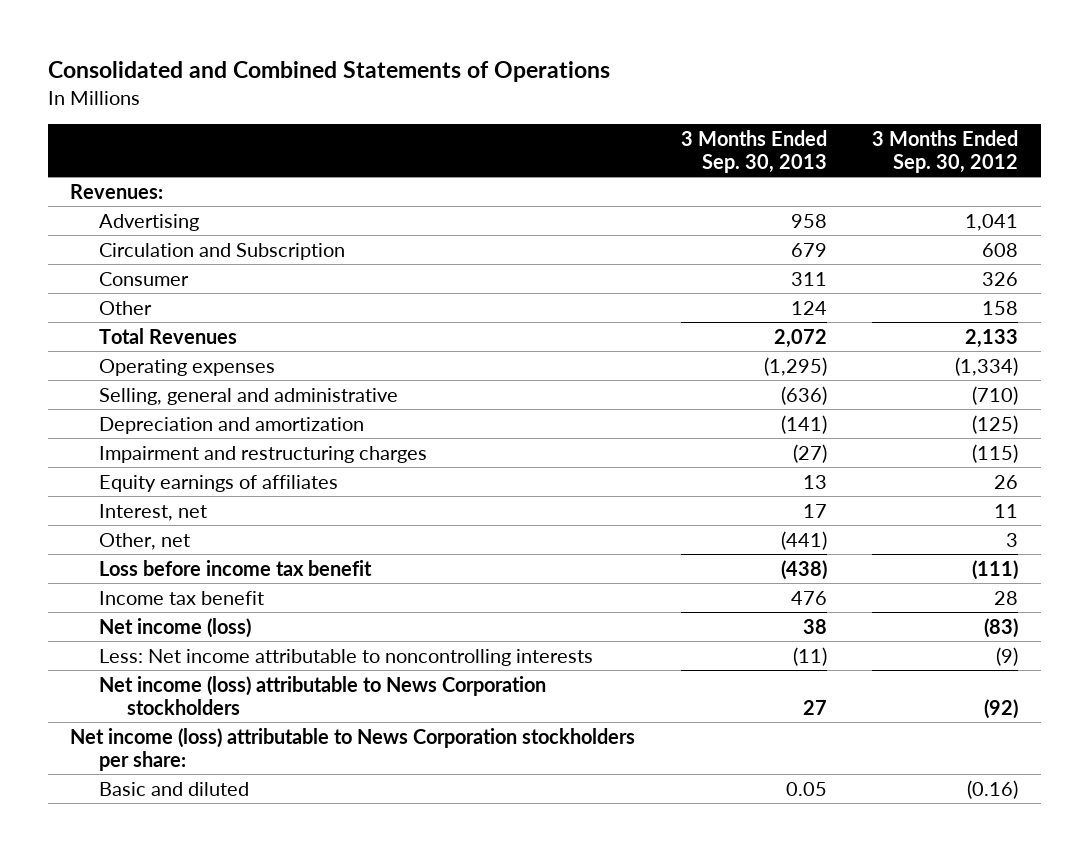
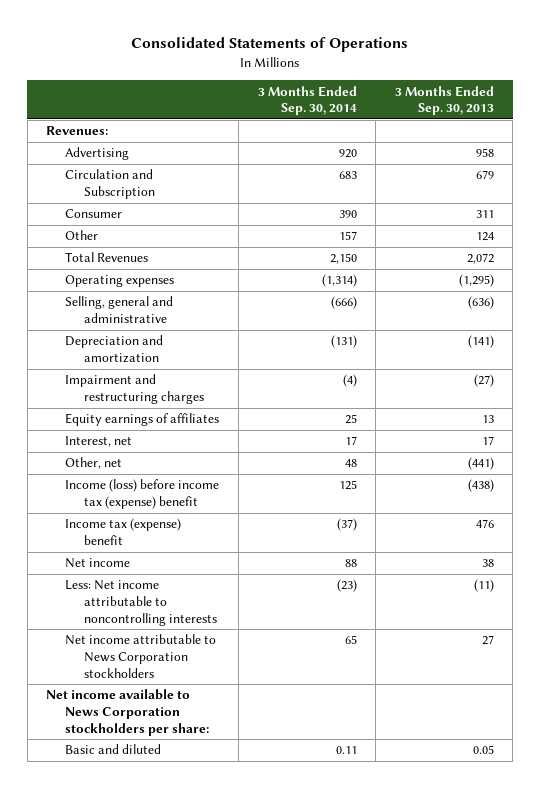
- Consolidated and Combined Statements of Operations
+ Consolidated Statements of Operations
- | 3 Months Ended Sep. 30, 2013 | 3 Months Ended Sep. 30, 2012
+ | 3 Months Ended Sep. 30, 2014 | 3 Months Ended Sep. 30, 2013
- Loss before income tax benefit | (438) | (111)
- Income tax benefit | 476 | 28
- Net income (loss) | 38 | (83)
+ Income (loss) before income tax (expense) benefit | 125 | (438)
+ Income tax (expense) benefit | (37) | 476
+ Net income | 88 | 38
- Net income (loss) attributable to News Corporation stockholders | 27 | (92)
- Net income (loss) attributable to News Corporation stockholders per share:
+ Net income attributable to News Corporation stockholders | 65 | 27
+ Net income available to News Corporation stockholders per share:

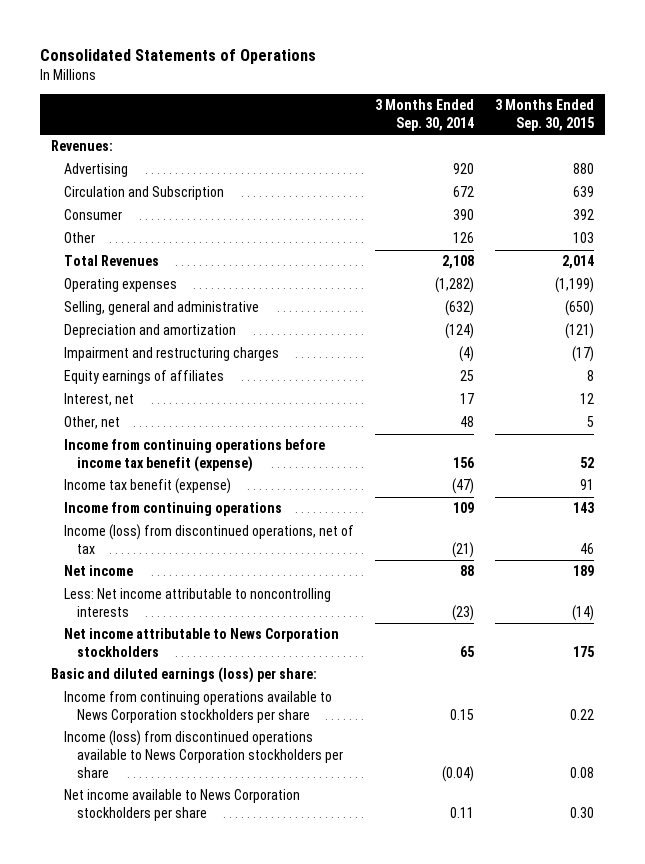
- | 3 Months Ended Sep. 30, 2014 | 3 Months Ended Sep. 30, 2013
+ | 3 Months Ended Sep. 30, 2014 | 3 Months Ended Sep. 30, 2015
- Circulation and Subscription | 683 | 679
+ Circulation and Subscription | 672 | 639
- Other | 157 | 124
- Total Revenues | 2,150 | 2,072
- Operating expenses | (1,314) | (1,295)
- Selling, general and administrative | (666) | (636)
- Depreciation and amortization | (131) | (141)
+ Other | 126 | 103
+ Total Revenues | 2,108 | 2,014
+ Operating expenses | (1,282) | (1,199)
+ Selling, general and administrative | (632) | (650)
+ Depreciation and amortization | (124) | (121)
- Income (loss) before income tax (expense) benefit | 125 | (438)
- Income tax (expense) benefit | (37) | 476
+ Income from continuing operations before income tax benefit (expense) | 156 | 52
+ Income tax benefit (expense) | (47) | 91
+ Income from continuing operations | 109 | 143
+ Income (loss) from discontinued operations, net of tax | (21) | 46
- Net income available to News Corporation stockholders per share:
- Basic and diluted | 0.11 | 0.05
+ Basic and diluted earnings (loss) per share:
+ Income from continuing operations available to News Corporation stockholders per share | 0.15 | 0.22
+ Income (loss) from discontinued operations available to News Corporation stockholders per share | (0.04) | 0.08
+ Net income available to News Corporation stockholders per share | 0.11 | 0.30

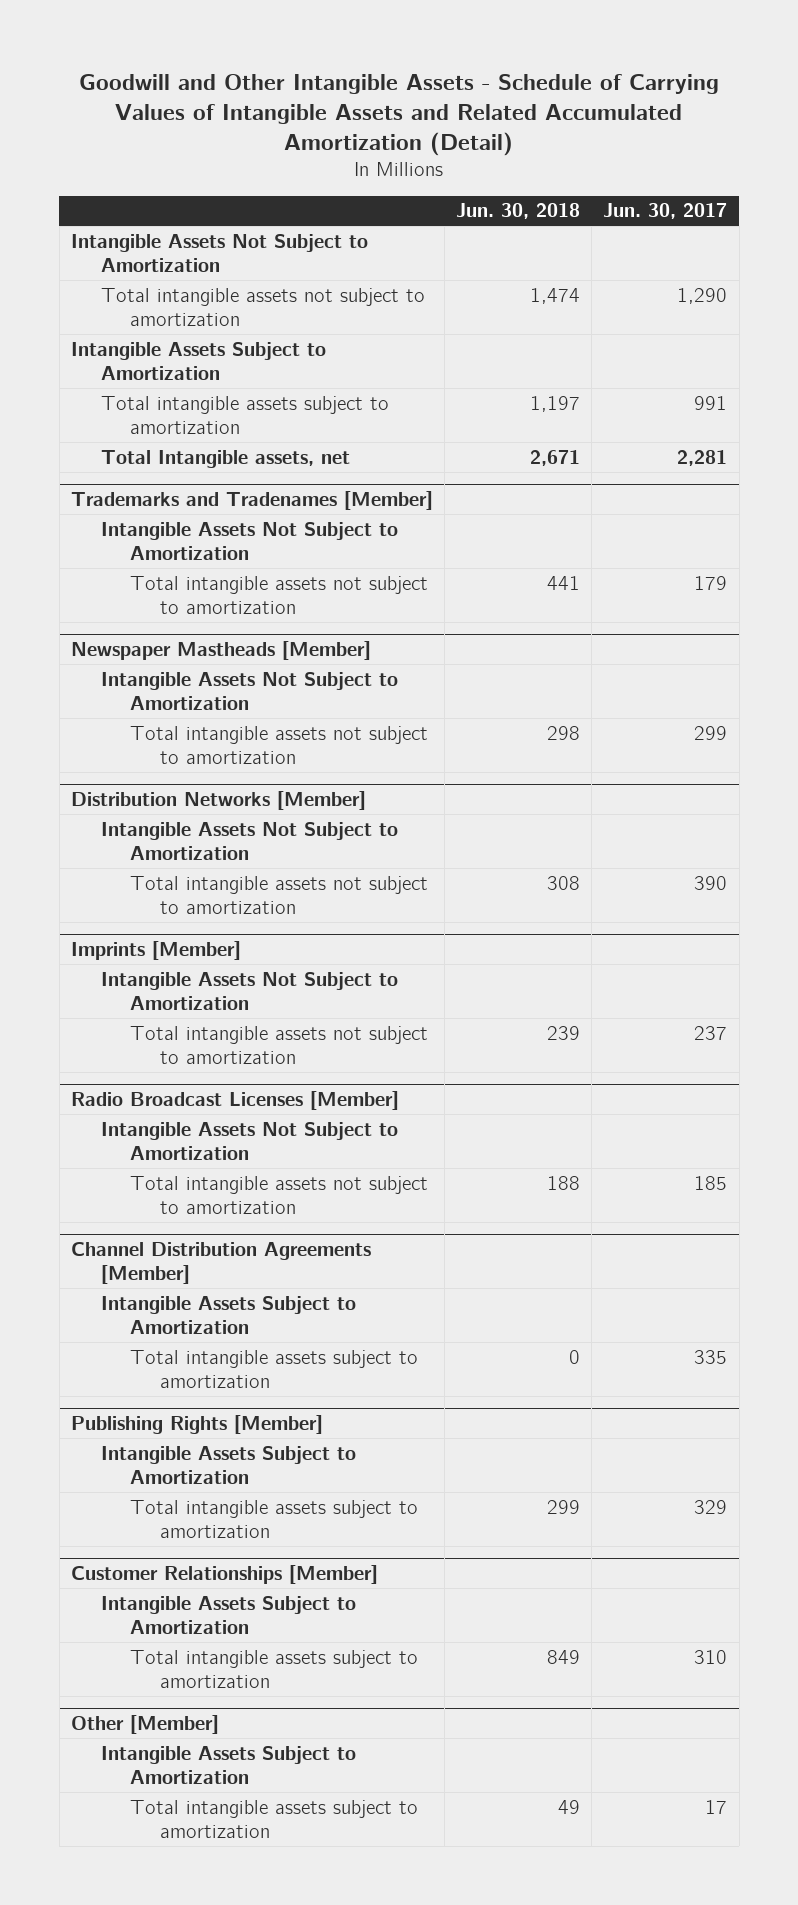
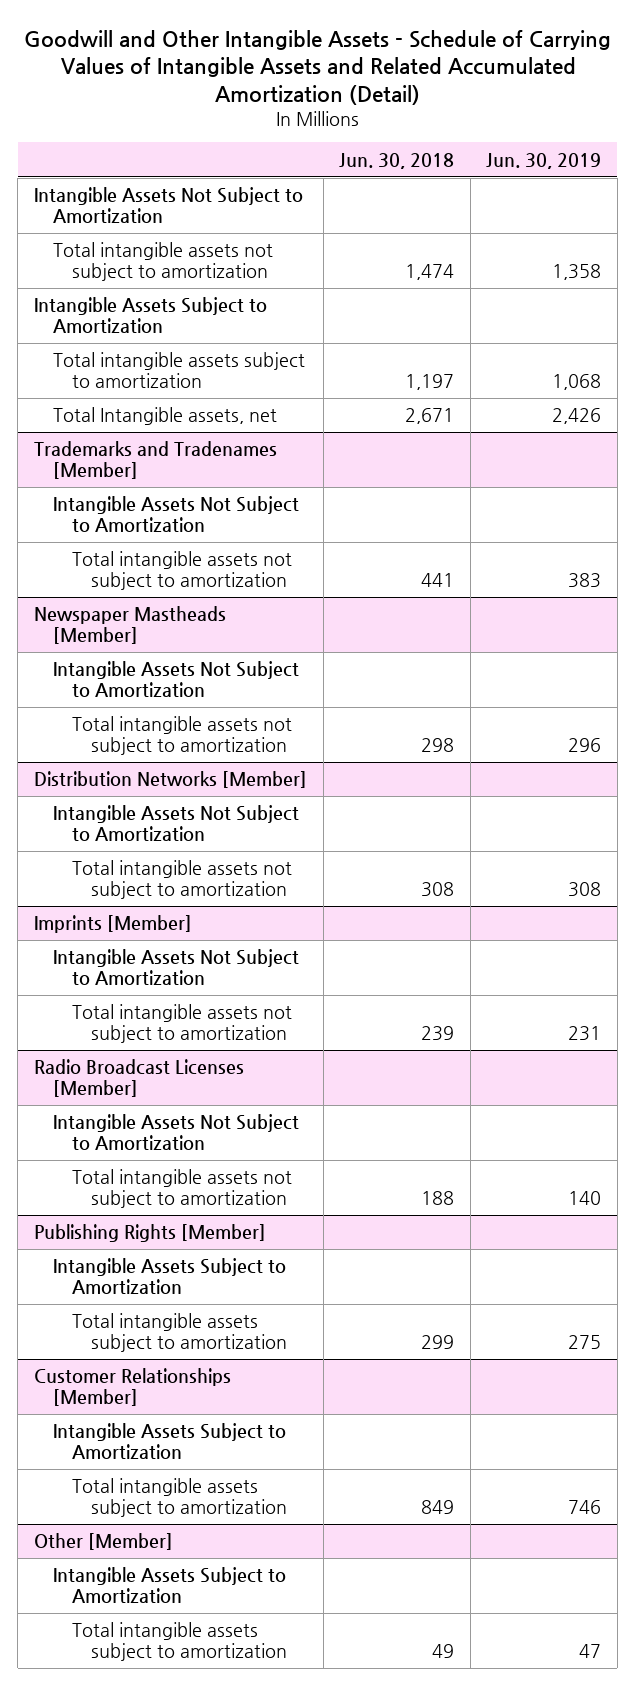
- | Jun. 30, 2018 | Jun. 30, 2017
+ | Jun. 30, 2018 | Jun. 30, 2019
- Channel Distribution Agreements [Member]
- Intangible Assets Subject to Amortization
- Total intangible assets subject to amortization | 0 | 335

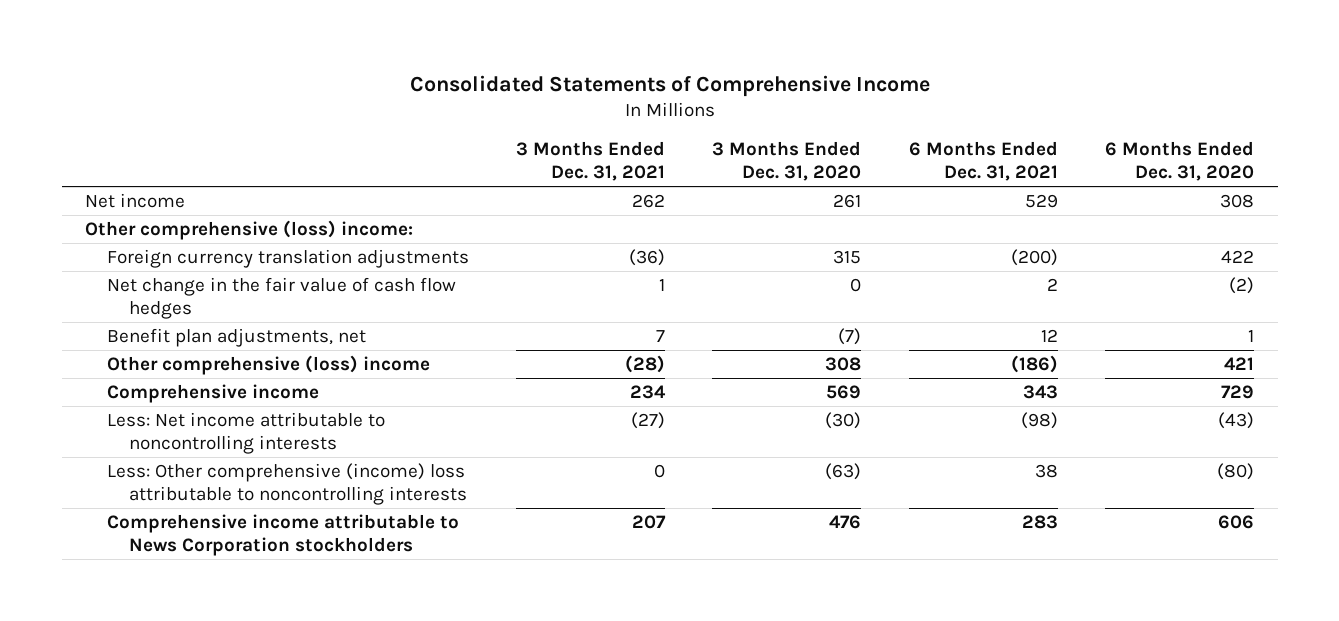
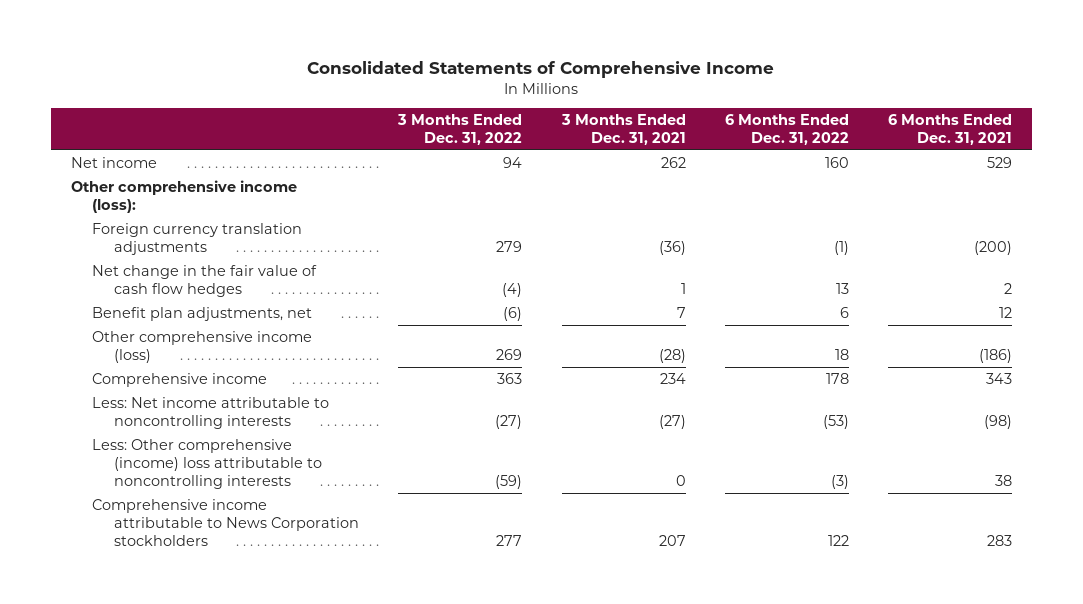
- | 3 Months Ended Dec. 31, 2021 | 3 Months Ended Dec. 31, 2020 | 6 Months Ended Dec. 31, 2021 | 6 Months Ended Dec. 31, 2020
+ | 3 Months Ended Dec. 31, 2022 | 3 Months Ended Dec. 31, 2021 | 6 Months Ended Dec. 31, 2022 | 6 Months Ended Dec. 31, 2021
- Other comprehensive (loss) income:
+ Other comprehensive income (loss):
- Other comprehensive (loss) income | (28) | 308 | (186) | 421
+ Other comprehensive income (loss) | 269 | (28) | 18 | (186)

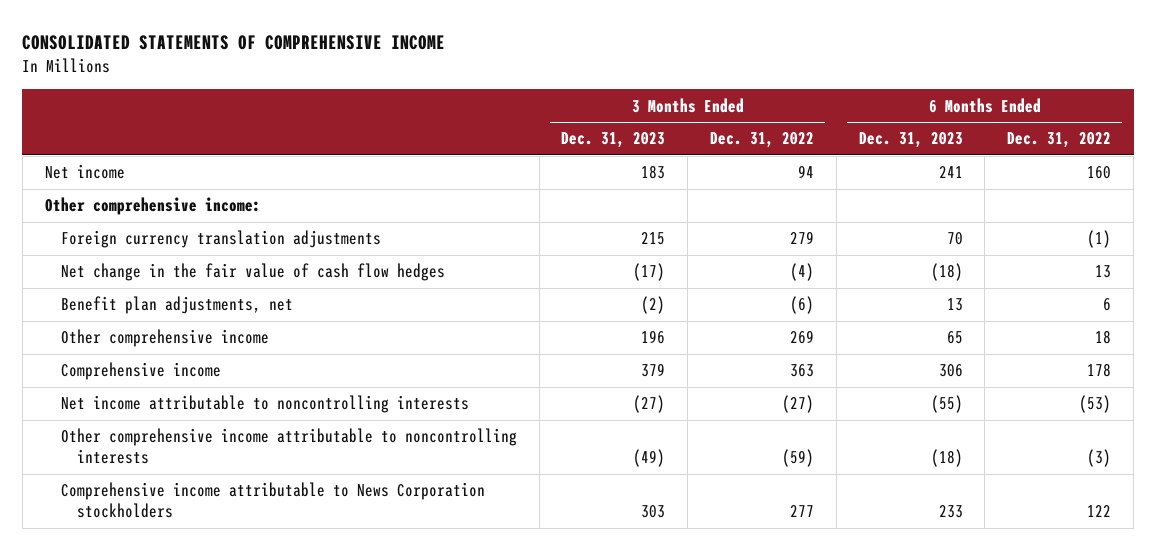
- Consolidated Statements of Comprehensive Income
+ CONSOLIDATED STATEMENTS OF COMPREHENSIVE INCOME
- | 3 Months Ended Dec. 31, 2022 | 3 Months Ended Dec. 31, 2021 | 6 Months Ended Dec. 31, 2022 | 6 Months Ended Dec. 31, 2021
+ | 3 Months Ended Dec. 31, 2023 | 3 Months Ended Dec. 31, 2022 | 6 Months Ended Dec. 31, 2023 | 6 Months Ended Dec. 31, 2022
- Other comprehensive income (loss):
+ Other comprehensive income:
- Other comprehensive income (loss) | 269 | (28) | 18 | (186)
+ Other comprehensive income | 196 | 269 | 65 | 18
- Less: Net income attributable to noncontrolling interests | (27) | (27) | (53) | (98)
- Less: Other comprehensive (income) loss attributable to noncontrolling interests | (59) | 0 | (3) | 38
+ Net income attributable to noncontrolling interests | (27) | (27) | (55) | (53)
+ Other comprehensive income attributable to noncontrolling interests | (49) | (59) | (18) | (3)

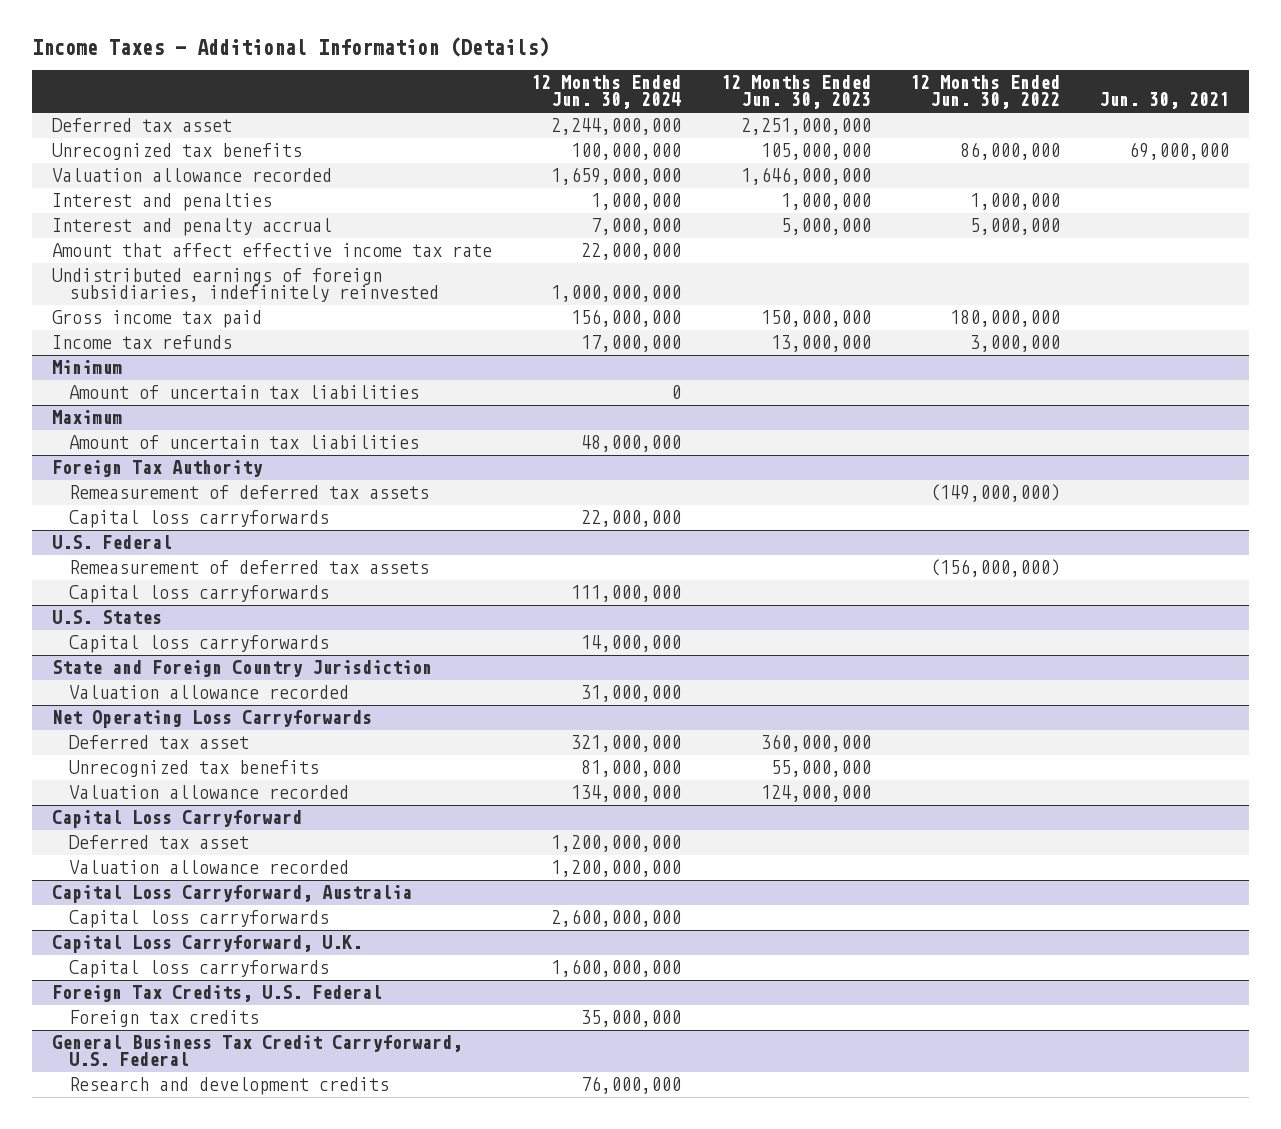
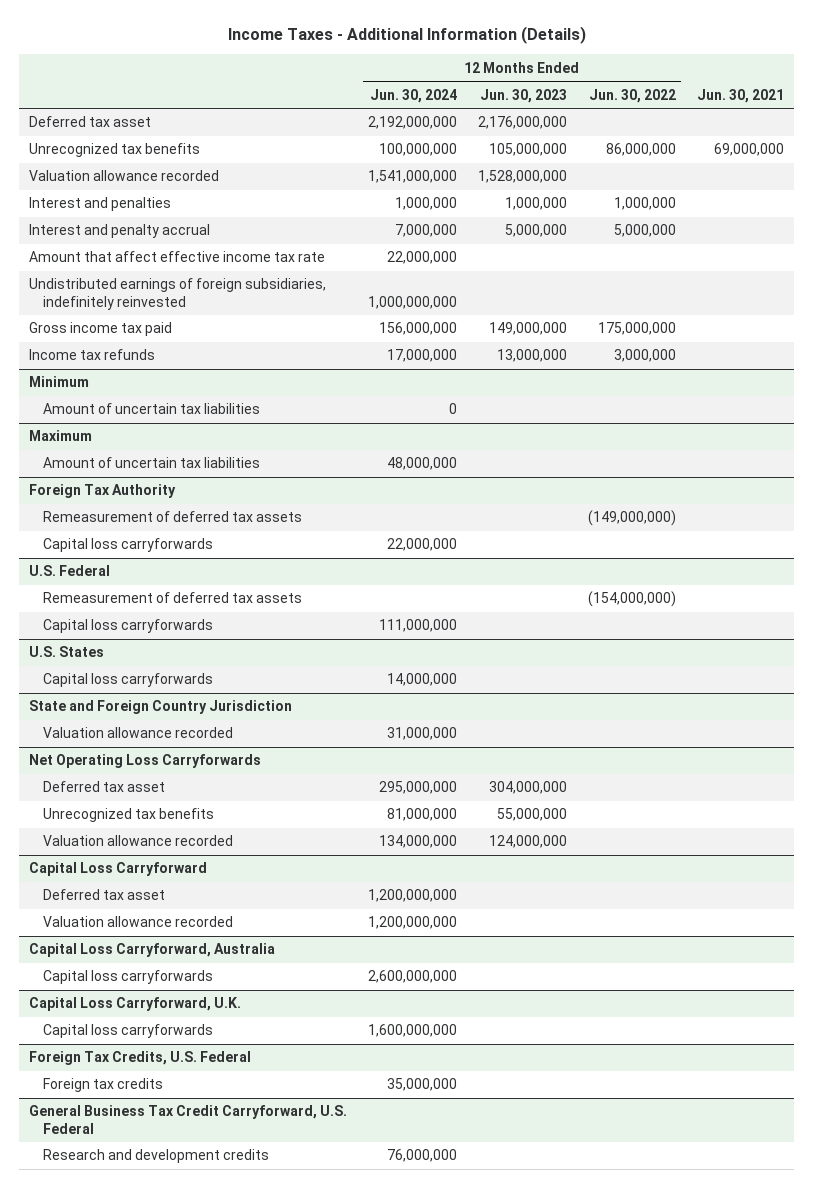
- Deferred tax asset | 2,244,000,000 | 2,251,000,000 | |
+ Deferred tax asset | 2,192,000,000 | 2,176,000,000 | |
- Valuation allowance recorded | 1,659,000,000 | 1,646,000,000 | |
+ Valuation allowance recorded | 1,541,000,000 | 1,528,000,000 | |
- Gross income tax paid | 156,000,000 | 150,000,000 | 180,000,000 |
+ Gross income tax paid | 156,000,000 | 149,000,000 | 175,000,000 |
@ U.S. Federal
- Remeasurement of deferred tax assets | | | (156,000,000) |
+ Remeasurement of deferred tax assets | | | (154,000,000) |
@ Net Operating Loss Carryforwards
- Deferred tax asset | 321,000,000 | 360,000,000 | |
+ Deferred tax asset | 295,000,000 | 304,000,000 | |

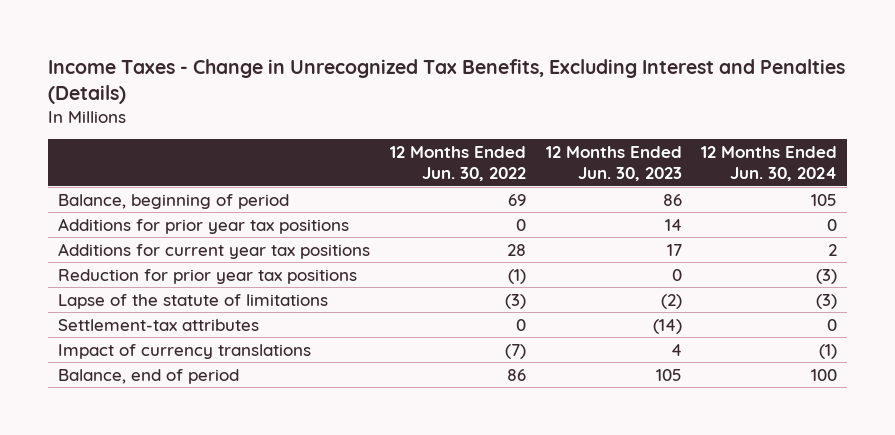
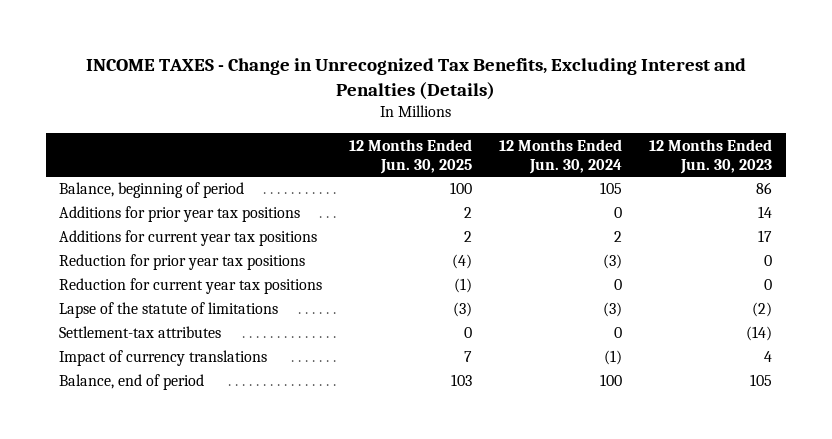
- Income Taxes - Change in Unrecognized Tax Benefits, Excluding Interest and Penalties (Details)
+ INCOME TAXES - Change in Unrecognized Tax Benefits, Excluding Interest and Penalties (Details)
- | 12 Months Ended Jun. 30, 2022 | 12 Months Ended Jun. 30, 2023 | 12 Months Ended Jun. 30, 2024
+ | 12 Months Ended Jun. 30, 2025 | 12 Months Ended Jun. 30, 2024 | 12 Months Ended Jun. 30, 2023
+ Reduction for current year tax positions | (1) | 0 | 0

